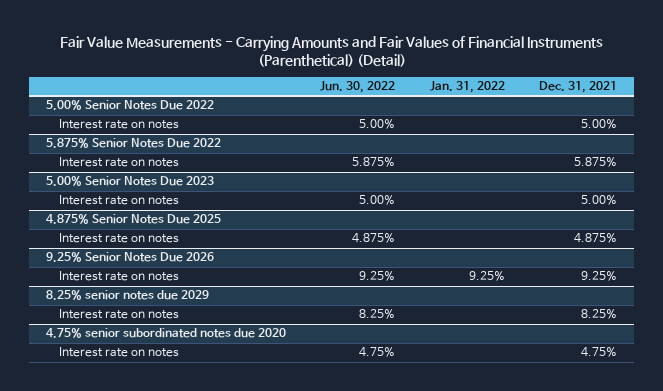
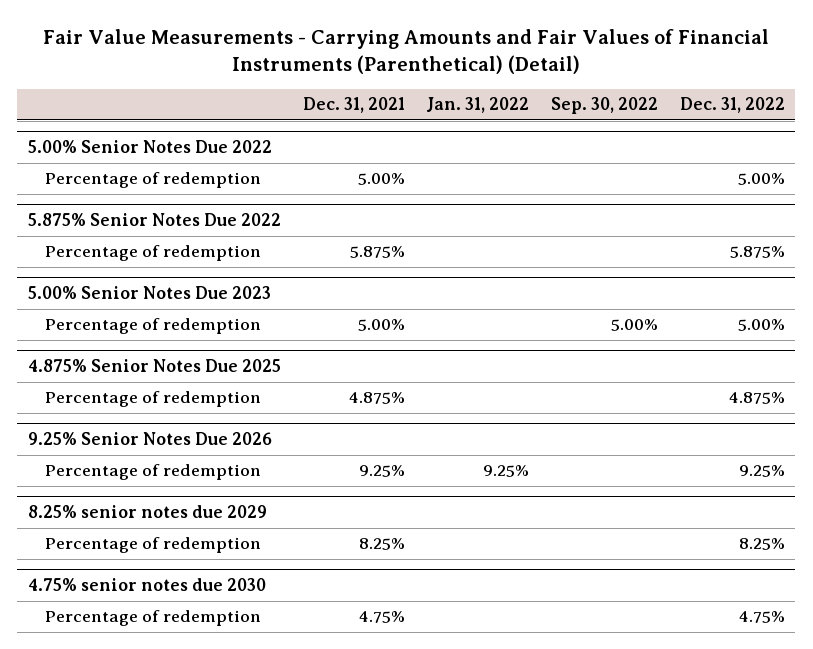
- | Jun. 30, 2022 | Jan. 31, 2022 | Dec. 31, 2021
+ | Dec. 31, 2021 | Jan. 31, 2022 | Sep. 30, 2022 | Dec. 31, 2022
@ 5.00% Senior Notes Due 2022
- Interest rate on notes | 5.00% | | 5.00%
+ Percentage of redemption | 5.00% | | | 5.00%
@ 5.875% Senior Notes Due 2022
- Interest rate on notes | 5.875% | | 5.875%
+ Percentage of redemption | 5.875% | | | 5.875%
@ 5.00% Senior Notes Due 2023
- Interest rate on notes | 5.00% | | 5.00%
+ Percentage of redemption | 5.00% | | 5.00% | 5.00%
@ 4.875% Senior Notes Due 2025
- Interest rate on notes | 4.875% | | 4.875%
+ Percentage of redemption | 4.875% | | | 4.875%
@ 9.25% Senior Notes Due 2026
- Interest rate on notes | 9.25% | 9.25% | 9.25%
+ Percentage of redemption | 9.25% | 9.25% | | 9.25%
@ 8.25% senior notes due 2029
- Interest rate on notes | 8.25% | | 8.25%
- 4.75% senior subordinated notes due 2020
- Interest rate on notes | 4.75% | | 4.75%
@ 8.25% senior notes due 2029
+ Percentage of redemption | 8.25% | | | 8.25%
+ 4.75% senior notes due 2030
+ Percentage of redemption | 4.75% | | | 4.75%

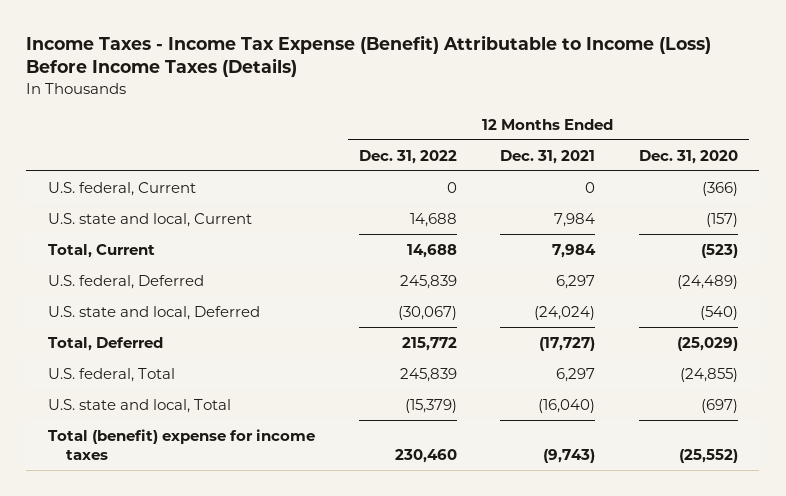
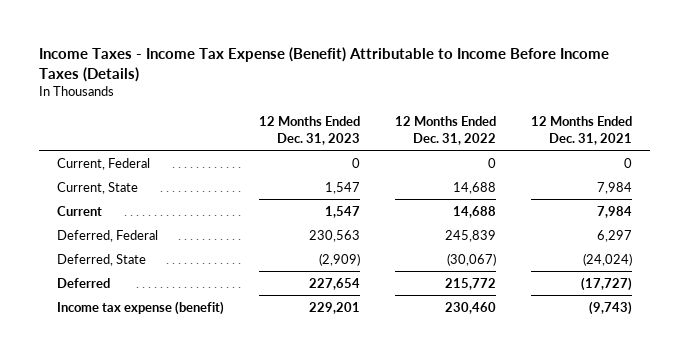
- Income Taxes - Income Tax Expense (Benefit) Attributable to Income (Loss) Before Income Taxes (Details)
+ Income Taxes - Income Tax Expense (Benefit) Attributable to Income Before Income Taxes (Details)
- | 12 Months Ended Dec. 31, 2022 | 12 Months Ended Dec. 31, 2021 | 12 Months Ended Dec. 31, 2020
+ | 12 Months Ended Dec. 31, 2023 | 12 Months Ended Dec. 31, 2022 | 12 Months Ended Dec. 31, 2021
- U.S. federal, Current | 0 | 0 | (366)
- U.S. state and local, Current | 14,688 | 7,984 | (157)
- Total, Current | 14,688 | 7,984 | (523)
- U.S. federal, Deferred | 245,839 | 6,297 | (24,489)
- U.S. state and local, Deferred | (30,067) | (24,024) | (540)
- Total, Deferred | 215,772 | (17,727) | (25,029)
- U.S. federal, Total | 245,839 | 6,297 | (24,855)
- U.S. state and local, Total | (15,379) | (16,040) | (697)
- Total (benefit) expense for income taxes | 230,460 | (9,743) | (25,552)
+ Current, Federal | 0 | 0 | 0
+ Current, State | 1,547 | 14,688 | 7,984
+ Current | 1,547 | 14,688 | 7,984
+ Deferred, Federal | 230,563 | 245,839 | 6,297
+ Deferred, State | (2,909) | (30,067) | (24,024)
+ Deferred | 227,654 | 215,772 | (17,727)
+ Income tax expense (benefit) | 229,201 | 230,460 | (9,743)

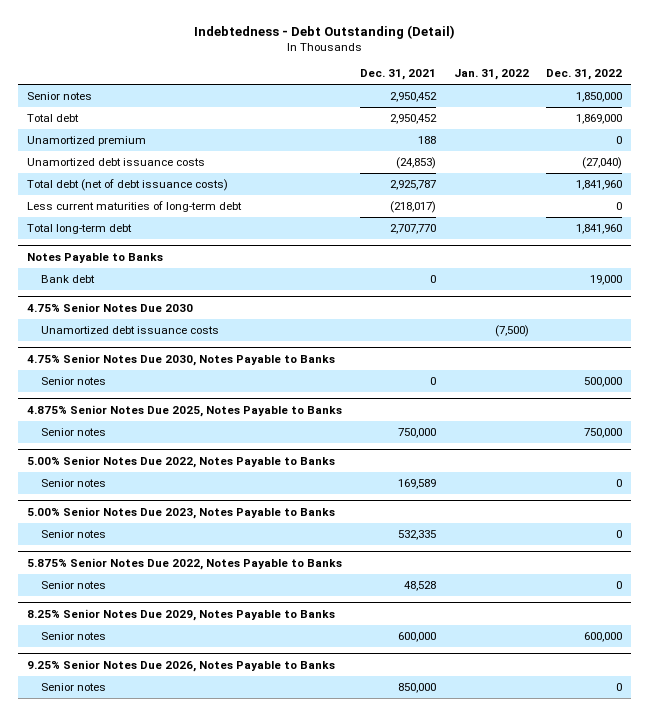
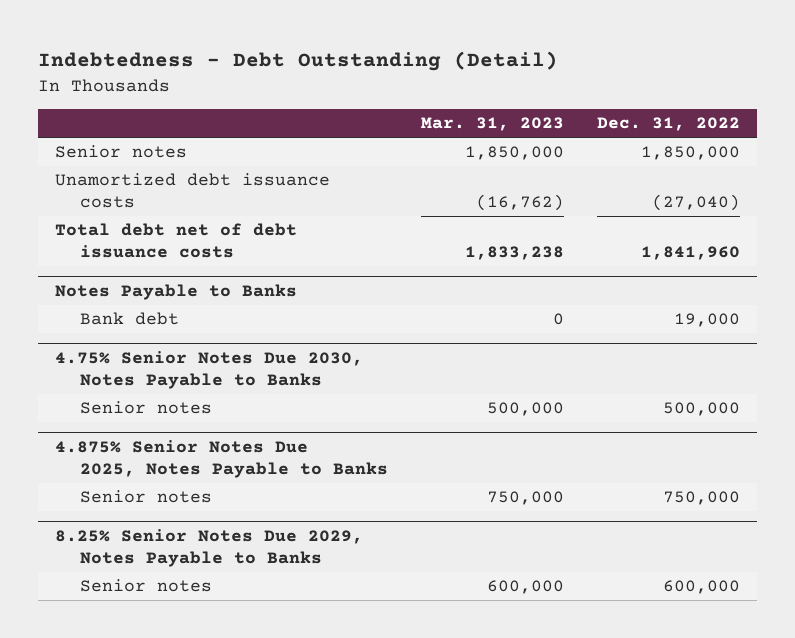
- | Dec. 31, 2021 | Jan. 31, 2022 | Dec. 31, 2022
+ | Mar. 31, 2023 | Dec. 31, 2022
- Total debt | 2,950,452 | | 1,869,000
- Unamortized premium | 188 | | 0
- Total debt (net of debt issuance costs) | 2,925,787 | | 1,841,960
- Less current maturities of long-term debt | (218,017) | | 0
- Total long-term debt | 2,707,770 | | 1,841,960
+ Total debt net of debt issuance costs | 1,833,238 | 1,841,960
- 4.75% Senior Notes Due 2030
- Unamortized debt issuance costs | | (7,500) |
- 5.00% Senior Notes Due 2022, Notes Payable to Banks
- Senior notes | 169,589 | | 0
- 5.00% Senior Notes Due 2023, Notes Payable to Banks
- Senior notes | 532,335 | | 0
- 5.875% Senior Notes Due 2022, Notes Payable to Banks
- Senior notes | 48,528 | | 0
- 9.25% Senior Notes Due 2026, Notes Payable to Banks
- Senior notes | 850,000 | | 0

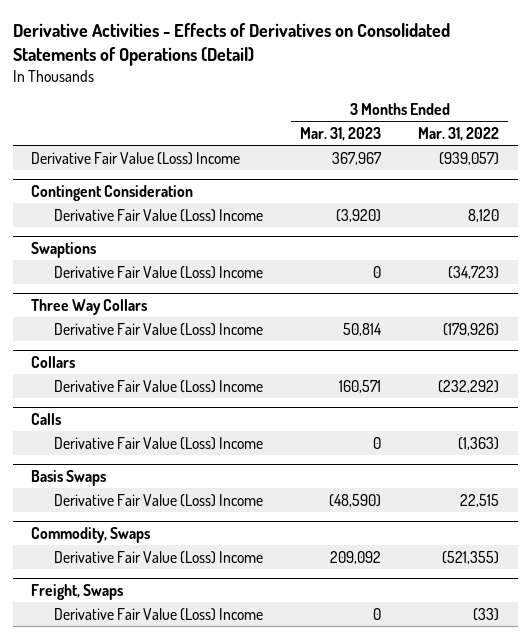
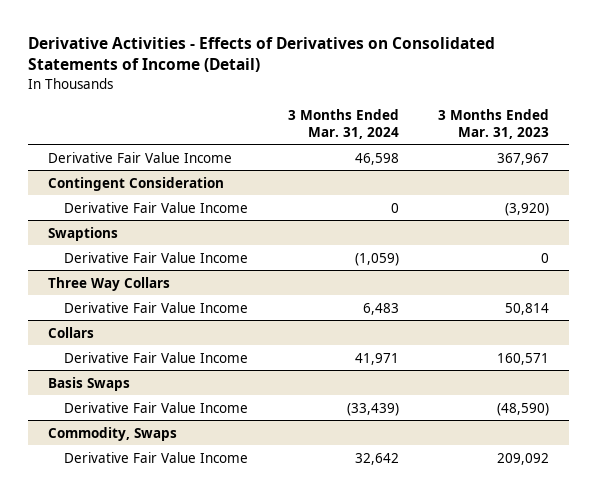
- Derivative Activities - Effects of Derivatives on Consolidated Statements of Operations (Detail)
+ Derivative Activities - Effects of Derivatives on Consolidated Statements of Income (Detail)
- | 3 Months Ended Mar. 31, 2023 | 3 Months Ended Mar. 31, 2022
+ | 3 Months Ended Mar. 31, 2024 | 3 Months Ended Mar. 31, 2023
- Derivative Fair Value (Loss) Income | 367,967 | (939,057)
+ Derivative Fair Value Income | 46,598 | 367,967
@ Contingent Consideration
- Derivative Fair Value (Loss) Income | (3,920) | 8,120
+ Derivative Fair Value Income | 0 | (3,920)
@ Swaptions
- Derivative Fair Value (Loss) Income | 0 | (34,723)
+ Derivative Fair Value Income | (1,059) | 0
@ Three Way Collars
- Derivative Fair Value (Loss) Income | 50,814 | (179,926)
+ Derivative Fair Value Income | 6,483 | 50,814
@ Collars
- Derivative Fair Value (Loss) Income | 160,571 | (232,292)
- Calls
- Derivative Fair Value (Loss) Income | 0 | (1,363)
@ Collars
+ Derivative Fair Value Income | 41,971 | 160,571
@ Basis Swaps
- Derivative Fair Value (Loss) Income | (48,590) | 22,515
+ Derivative Fair Value Income | (33,439) | (48,590)
@ Commodity, Swaps
- Derivative Fair Value (Loss) Income | 209,092 | (521,355)
- Freight, Swaps
- Derivative Fair Value (Loss) Income | 0 | (33)
@ Commodity, Swaps
+ Derivative Fair Value Income | 32,642 | 209,092

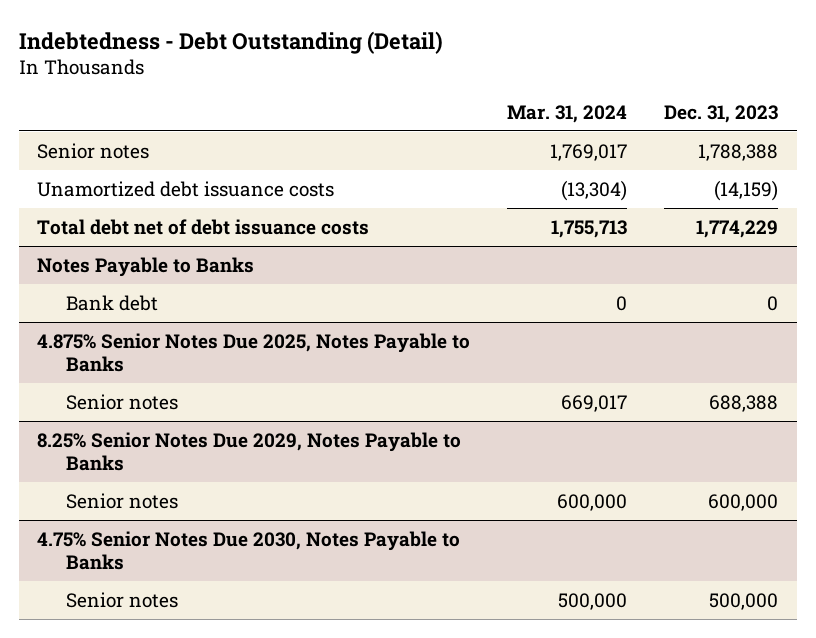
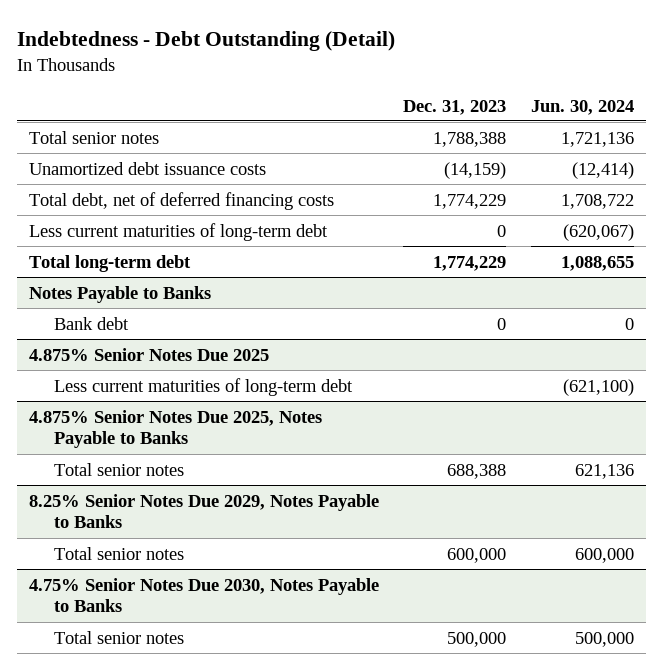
- | Mar. 31, 2024 | Dec. 31, 2023
+ | Dec. 31, 2023 | Jun. 30, 2024
- Senior notes | 1,769,017 | 1,788,388
+ Total senior notes | 1,788,388 | 1,721,136
- Total debt net of debt issuance costs | 1,755,713 | 1,774,229
+ Total debt, net of deferred financing costs | 1,774,229 | 1,708,722
+ Less current maturities of long-term debt | 0 | (620,067)
+ Total long-term debt | 1,774,229 | 1,088,655
+ 4.875% Senior Notes Due 2025
+ Less current maturities of long-term debt | | (621,100)
@ 4.875% Senior Notes Due 2025, Notes Payable to Banks
- Senior notes | 669,017 | 688,388
+ Total senior notes | 688,388 | 621,136
@ 8.25% Senior Notes Due 2029, Notes Payable to Banks
- Senior notes | 600,000 | 600,000
+ Total senior notes | 600,000 | 600,000
@ 4.75% Senior Notes Due 2030, Notes Payable to Banks
- Senior notes | 500,000 | 500,000
+ Total senior notes | 500,000 | 500,000

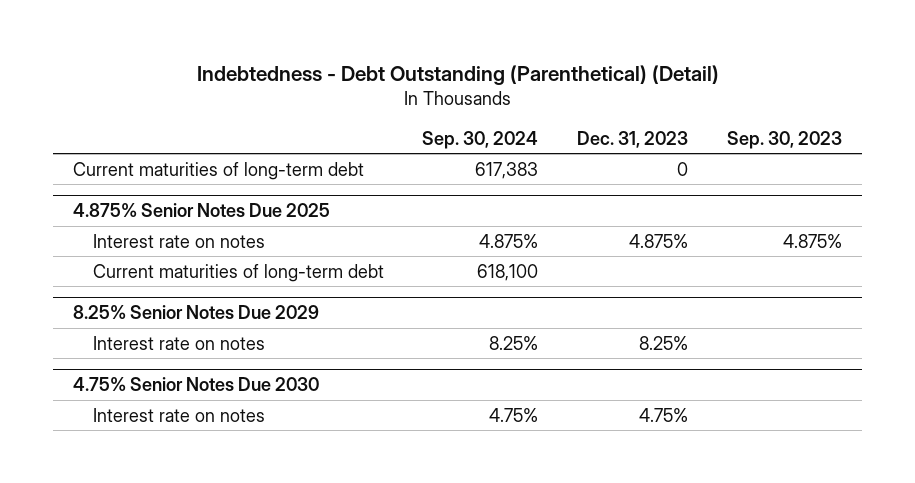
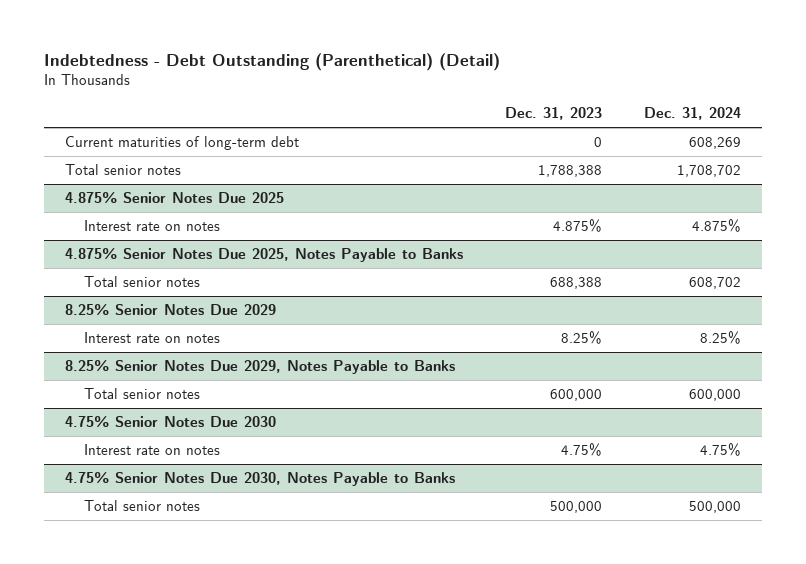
- | Sep. 30, 2024 | Dec. 31, 2023 | Sep. 30, 2023
+ | Dec. 31, 2023 | Dec. 31, 2024
+ Total senior notes | 1,788,388 | 1,708,702
@ 4.875% Senior Notes Due 2025
- Current maturities of long-term debt | 618,100 | |
+ 4.875% Senior Notes Due 2025, Notes Payable to Banks
+ Total senior notes | 688,388 | 608,702
+ 8.25% Senior Notes Due 2029, Notes Payable to Banks
+ Total senior notes | 600,000 | 600,000
+ 4.75% Senior Notes Due 2030, Notes Payable to Banks
+ Total senior notes | 500,000 | 500,000

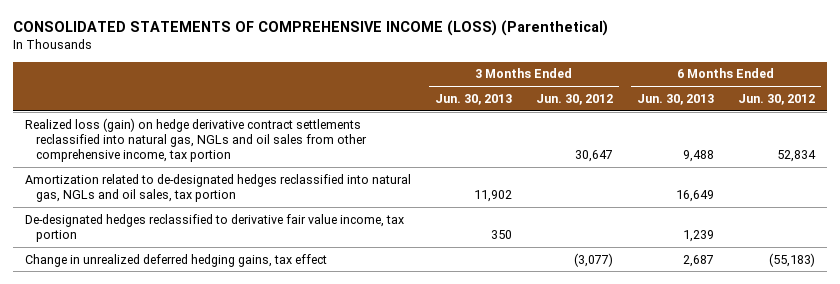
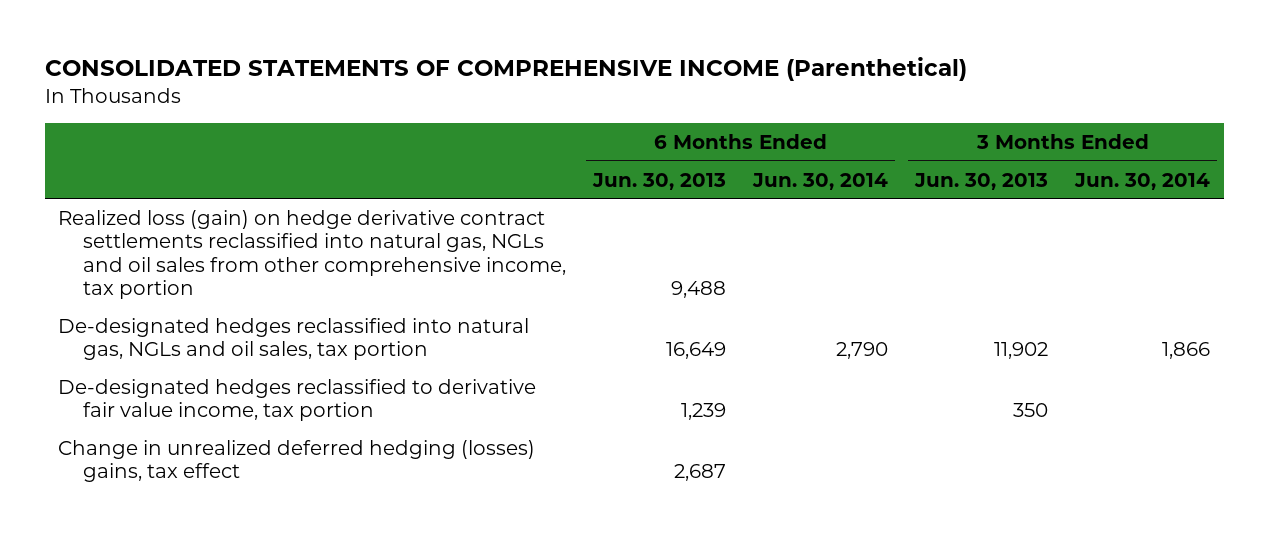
- CONSOLIDATED STATEMENTS OF COMPREHENSIVE INCOME (LOSS) (Parenthetical)
+ CONSOLIDATED STATEMENTS OF COMPREHENSIVE INCOME (Parenthetical)
- | 3 Months Ended Jun. 30, 2013 | 3 Months Ended Jun. 30, 2012 | 6 Months Ended Jun. 30, 2013 | 6 Months Ended Jun. 30, 2012
+ | 6 Months Ended Jun. 30, 2013 | 6 Months Ended Jun. 30, 2014 | 3 Months Ended Jun. 30, 2013 | 3 Months Ended Jun. 30, 2014
- Amortization related to de-designated hedges reclassified into natural gas, NGLs and oil sales, tax portion | 11,902 | | 16,649 |
+ De-designated hedges reclassified into natural gas, NGLs and oil sales, tax portion | 16,649 | 2,790 | 11,902 | 1,866
- Change in unrealized deferred hedging gains, tax effect | | (3,077) | 2,687 | (55,183)
+ Change in unrealized deferred hedging (losses) gains, tax effect | 2,687 | | |

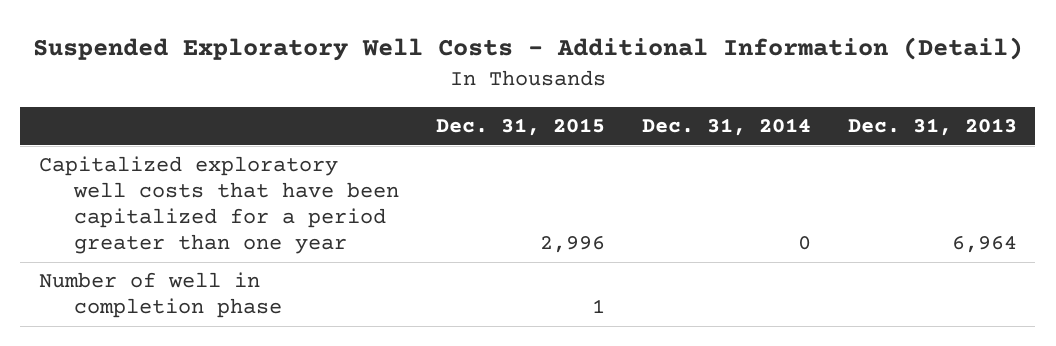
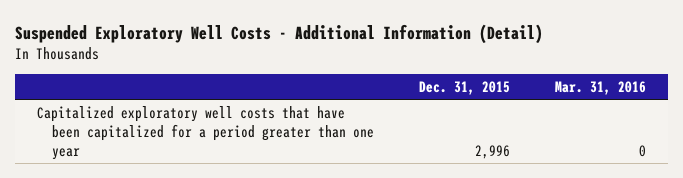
- | Dec. 31, 2015 | Dec. 31, 2014 | Dec. 31, 2013
+ | Dec. 31, 2015 | Mar. 31, 2016
- Number of well in completion phase | 1 | |

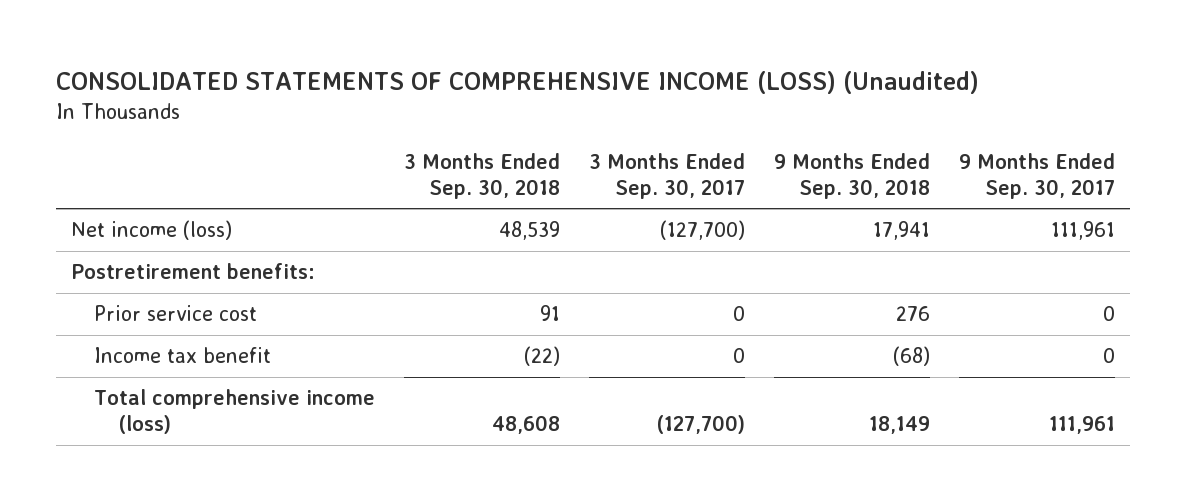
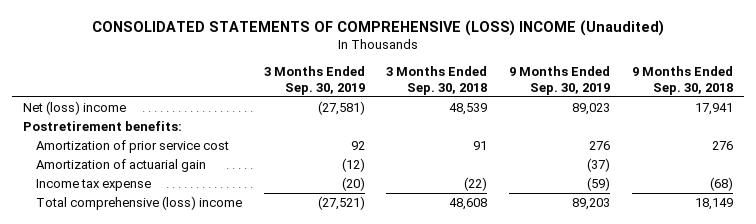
- CONSOLIDATED STATEMENTS OF COMPREHENSIVE INCOME (LOSS) (Unaudited)
+ CONSOLIDATED STATEMENTS OF COMPREHENSIVE (LOSS) INCOME (Unaudited)
- | 3 Months Ended Sep. 30, 2018 | 3 Months Ended Sep. 30, 2017 | 9 Months Ended Sep. 30, 2018 | 9 Months Ended Sep. 30, 2017
+ | 3 Months Ended Sep. 30, 2019 | 3 Months Ended Sep. 30, 2018 | 9 Months Ended Sep. 30, 2019 | 9 Months Ended Sep. 30, 2018
- Net income (loss) | 48,539 | (127,700) | 17,941 | 111,961
+ Net (loss) income | (27,581) | 48,539 | 89,023 | 17,941
- Prior service cost | 91 | 0 | 276 | 0
- Income tax benefit | (22) | 0 | (68) | 0
- Total comprehensive income (loss) | 48,608 | (127,700) | 18,149 | 111,961
+ Amortization of prior service cost | 92 | 91 | 276 | 276
+ Amortization of actuarial gain | (12) | | (37) |
+ Income tax expense | (20) | (22) | (59) | (68)
+ Total comprehensive (loss) income | (27,521) | 48,608 | 89,203 | 18,149

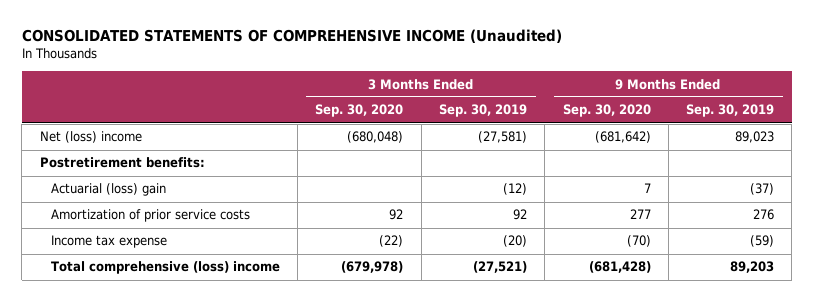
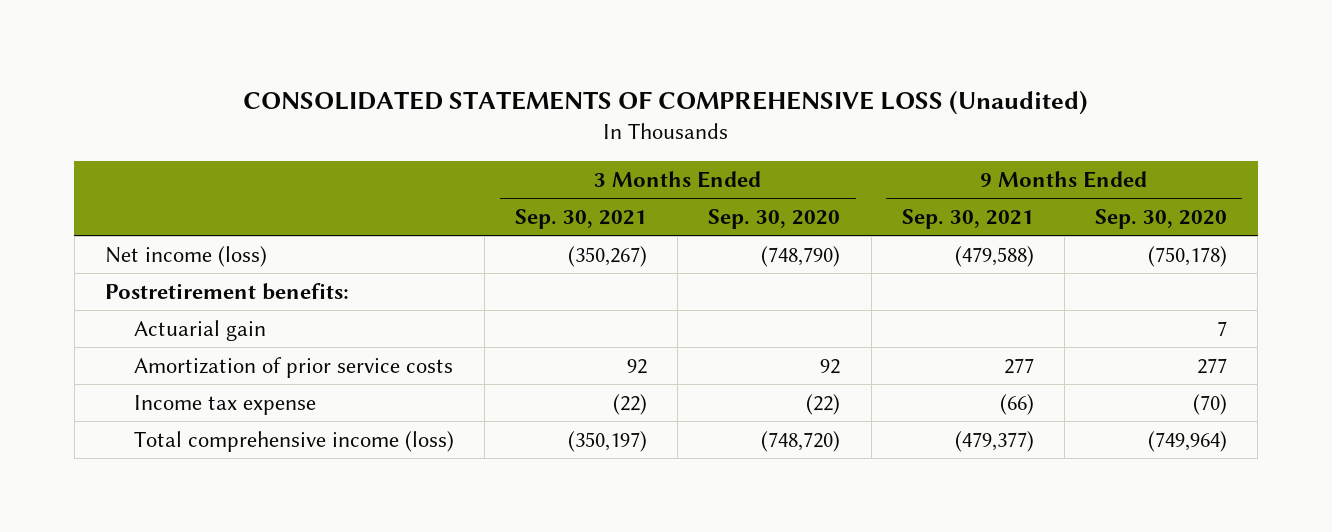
- CONSOLIDATED STATEMENTS OF COMPREHENSIVE INCOME (Unaudited)
+ CONSOLIDATED STATEMENTS OF COMPREHENSIVE LOSS (Unaudited)
- | 3 Months Ended Sep. 30, 2020 | 3 Months Ended Sep. 30, 2019 | 9 Months Ended Sep. 30, 2020 | 9 Months Ended Sep. 30, 2019
+ | 3 Months Ended Sep. 30, 2021 | 3 Months Ended Sep. 30, 2020 | 9 Months Ended Sep. 30, 2021 | 9 Months Ended Sep. 30, 2020
- Net (loss) income | (680,048) | (27,581) | (681,642) | 89,023
+ Net income (loss) | (350,267) | (748,790) | (479,588) | (750,178)
- Actuarial (loss) gain | | (12) | 7 | (37)
+ Actuarial gain | | | | 7
- Total comprehensive (loss) income | (679,978) | (27,521) | (681,428) | 89,203
+ Total comprehensive income (loss) | (350,197) | (748,720) | (479,377) | (749,964)

